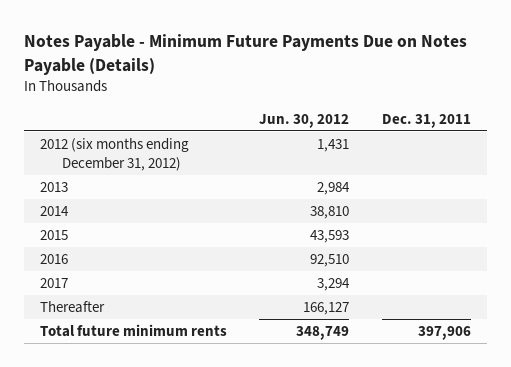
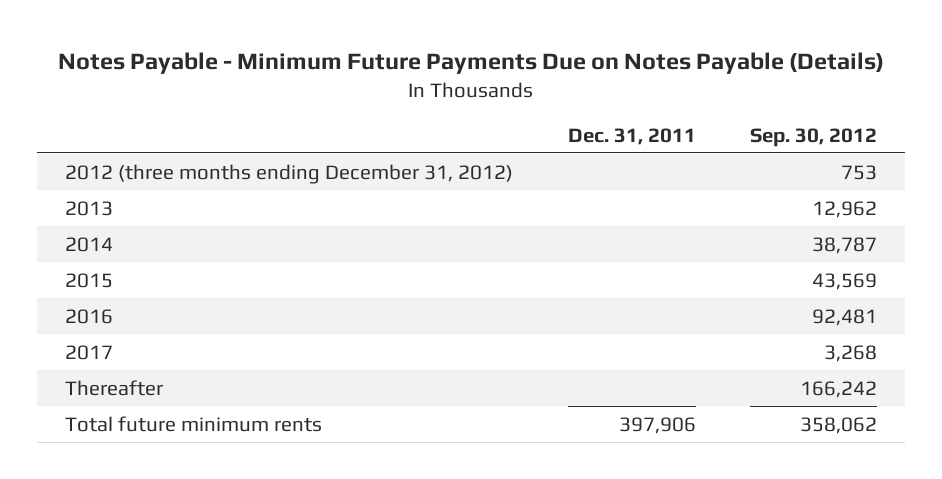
- | Jun. 30, 2012 | Dec. 31, 2011
+ | Dec. 31, 2011 | Sep. 30, 2012
- 2012 (six months ending December 31, 2012) | 1,431 |
+ 2012 (three months ending December 31, 2012) | | 753

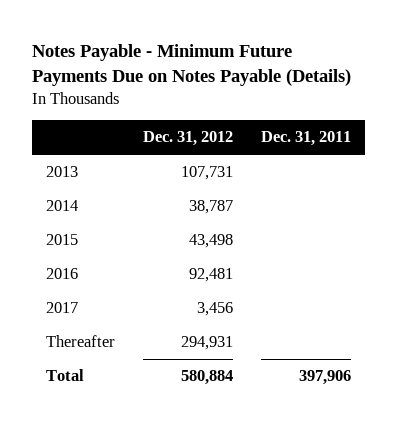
- | Dec. 31, 2011 | Sep. 30, 2012
+ | Dec. 31, 2012 | Dec. 31, 2011
- 2012 (three months ending December 31, 2012) | | 753
- Total future minimum rents | 397,906 | 358,062
+ Total | 580,884 | 397,906

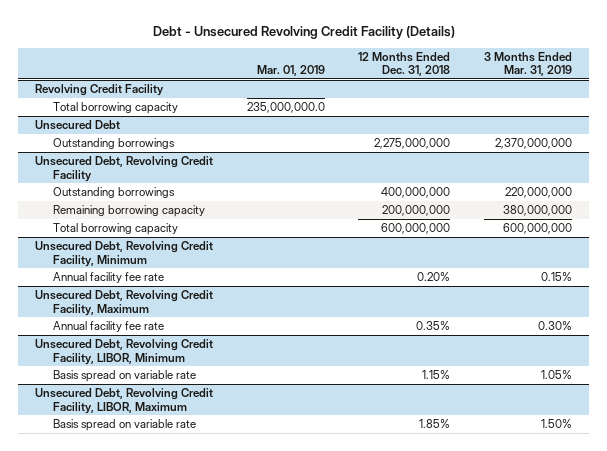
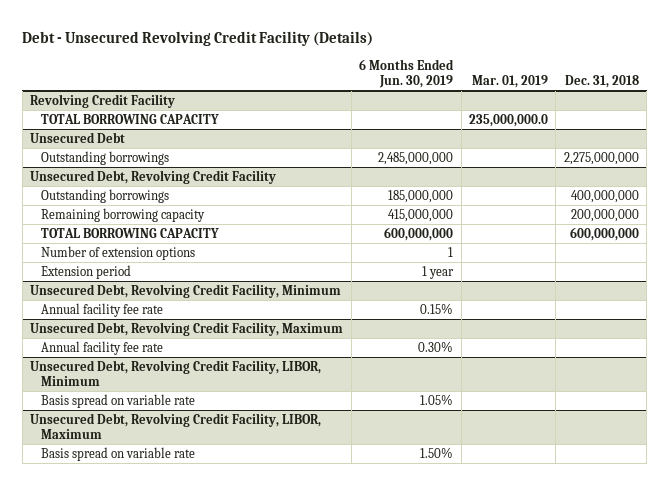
- | Mar. 01, 2019 | 12 Months Ended Dec. 31, 2018 | 3 Months Ended Mar. 31, 2019
+ | 6 Months Ended Jun. 30, 2019 | Mar. 01, 2019 | Dec. 31, 2018
@ Revolving Credit Facility
- Total borrowing capacity | 235,000,000.0 | |
+ TOTAL BORROWING CAPACITY | | 235,000,000.0 |
@ Unsecured Debt, Revolving Credit Facility
- Total borrowing capacity | | 600,000,000 | 600,000,000
+ TOTAL BORROWING CAPACITY | 600,000,000 | | 600,000,000
+ Number of extension options | 1 | |
+ Extension period | 1 year | |

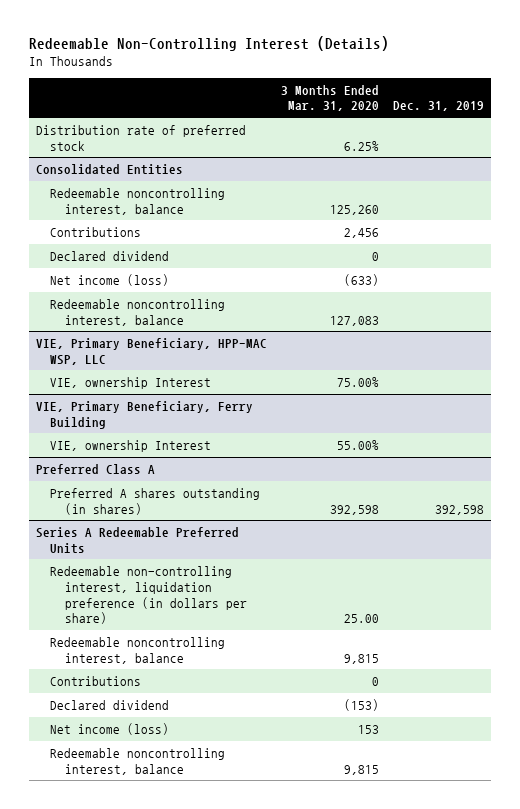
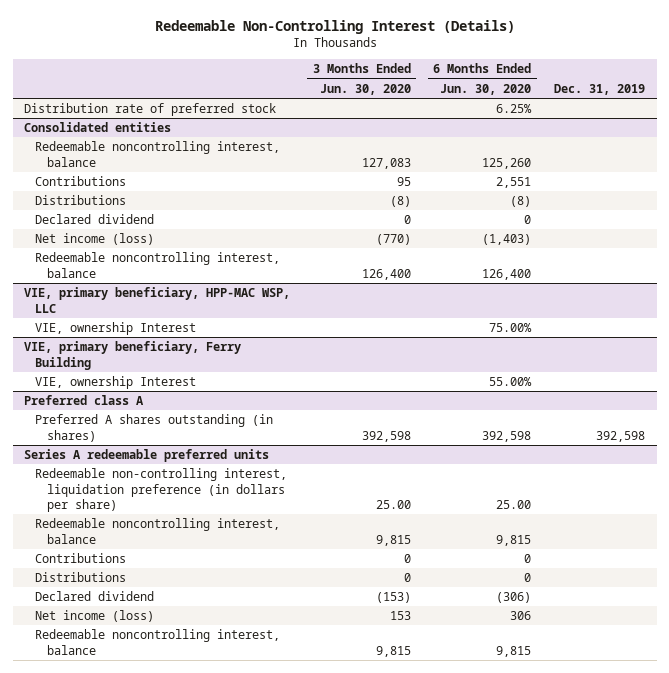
- | 3 Months Ended Mar. 31, 2020 | Dec. 31, 2019
+ | 3 Months Ended Jun. 30, 2020 | 6 Months Ended Jun. 30, 2020 | Dec. 31, 2019
- Consolidated Entities
+ Consolidated entities
+ Distributions | (8) | (8) |
- VIE, Primary Beneficiary, HPP-MAC WSP, LLC
+ VIE, primary beneficiary, HPP-MAC WSP, LLC
- VIE, Primary Beneficiary, Ferry Building
+ VIE, primary beneficiary, Ferry Building
- Preferred Class A
+ Preferred class A
- Series A Redeemable Preferred Units
+ Series A redeemable preferred units
+ Distributions | 0 | 0 |

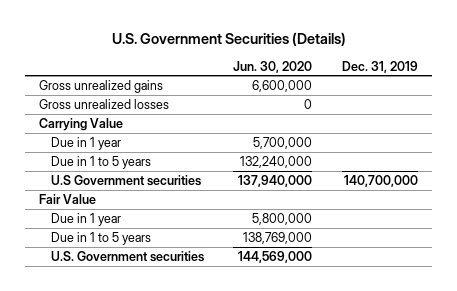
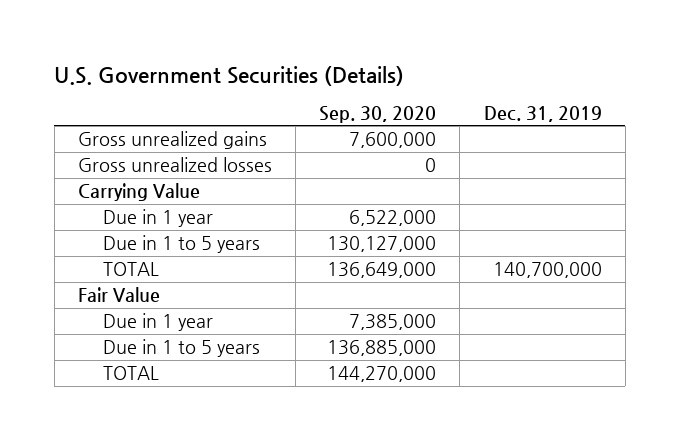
- | Jun. 30, 2020 | Dec. 31, 2019
+ | Sep. 30, 2020 | Dec. 31, 2019
- U.S Government securities | 137,940,000 | 140,700,000
+ TOTAL | 136,649,000 | 140,700,000
- U.S. Government securities | 144,569,000 |
+ TOTAL | 144,270,000 |

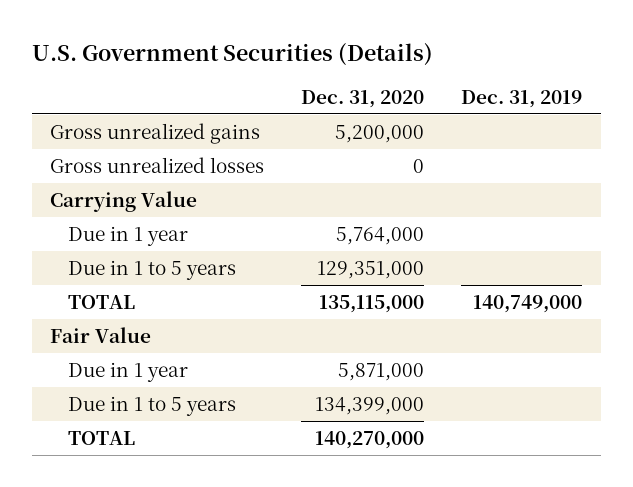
- | Sep. 30, 2020 | Dec. 31, 2019
+ | Dec. 31, 2020 | Dec. 31, 2019
- TOTAL | 136,649,000 | 140,700,000
+ TOTAL | 135,115,000 | 140,749,000

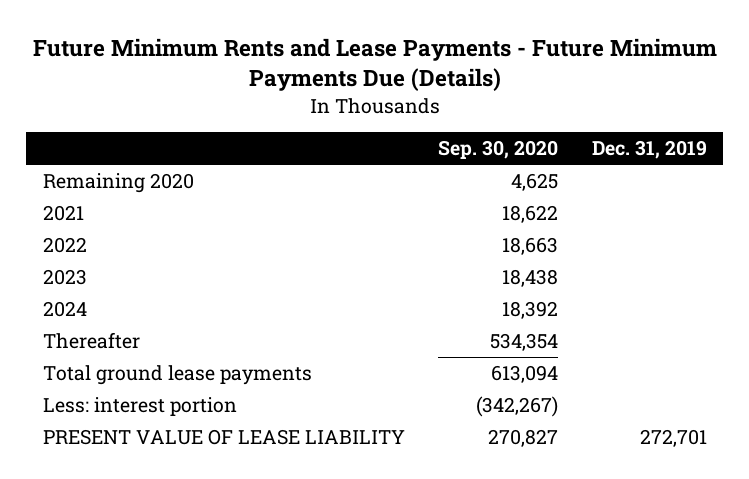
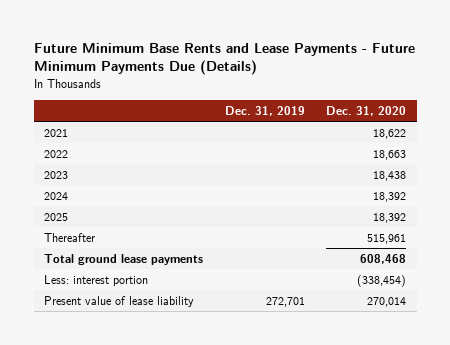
- Future Minimum Rents and Lease Payments - Future Minimum Payments Due (Details)
+ Future Minimum Base Rents and Lease Payments - Future Minimum Payments Due (Details)
- | Sep. 30, 2020 | Dec. 31, 2019
+ | Dec. 31, 2019 | Dec. 31, 2020
- Remaining 2020 | 4,625 |
+ 2025 | | 18,392
- PRESENT VALUE OF LEASE LIABILITY | 270,827 | 272,701
+ Present value of lease liability | 272,701 | 270,014

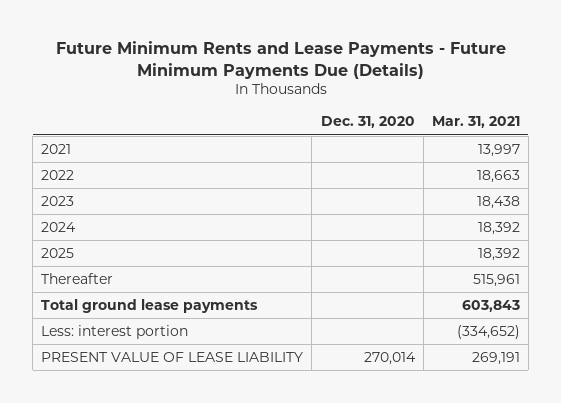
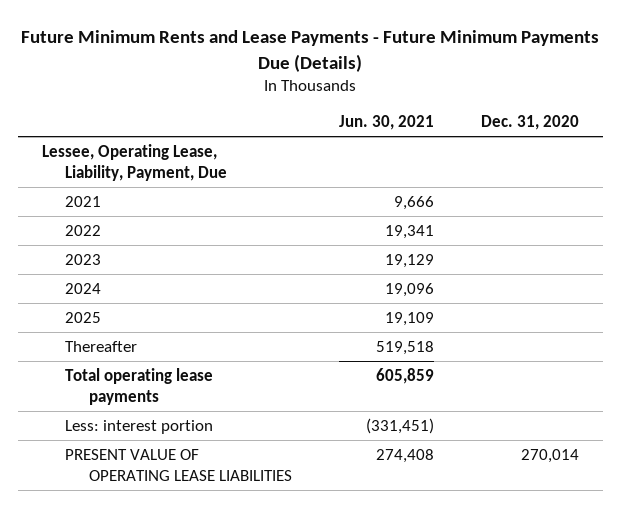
- | Dec. 31, 2020 | Mar. 31, 2021
+ | Jun. 30, 2021 | Dec. 31, 2020
+ Lessee, Operating Lease, Liability, Payment, Due
- Total ground lease payments | | 603,843
+ Total operating lease payments | 605,859 |
- PRESENT VALUE OF LEASE LIABILITY | 270,014 | 269,191
+ PRESENT VALUE OF OPERATING LEASE LIABILITIES | 274,408 | 270,014

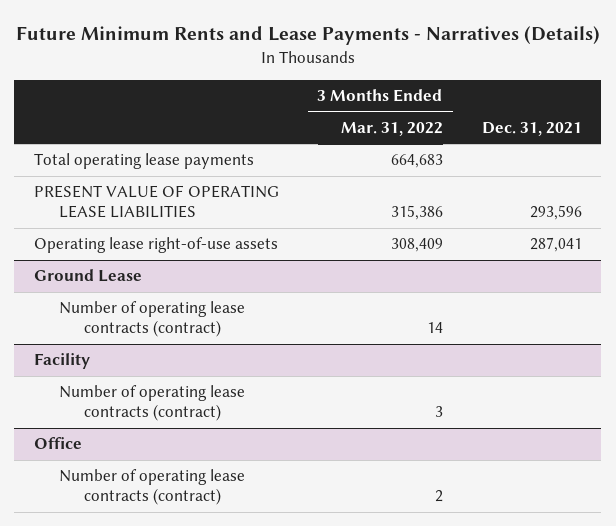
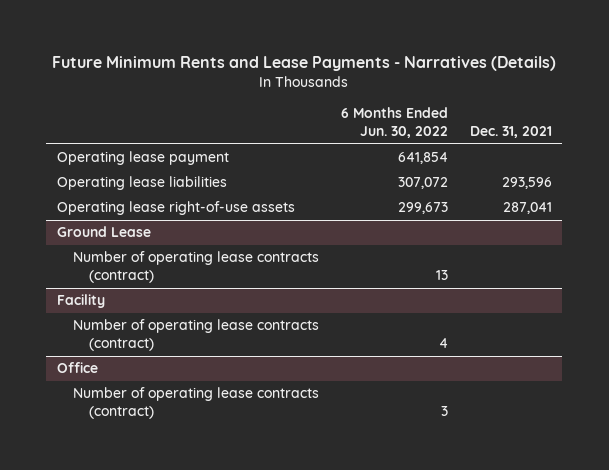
- | 3 Months Ended Mar. 31, 2022 | Dec. 31, 2021
+ | 6 Months Ended Jun. 30, 2022 | Dec. 31, 2021
- Total operating lease payments | 664,683 |
- PRESENT VALUE OF OPERATING LEASE LIABILITIES | 315,386 | 293,596
+ Operating lease payment | 641,854 |
+ Operating lease liabilities | 307,072 | 293,596

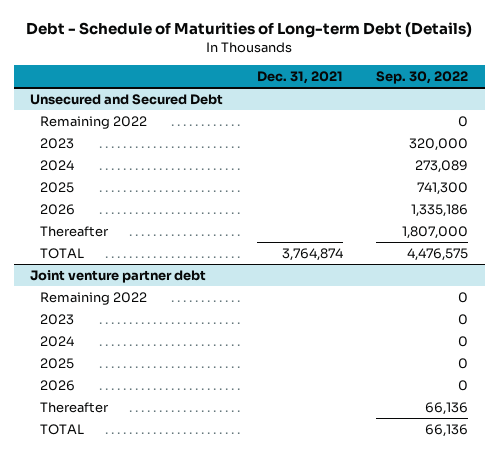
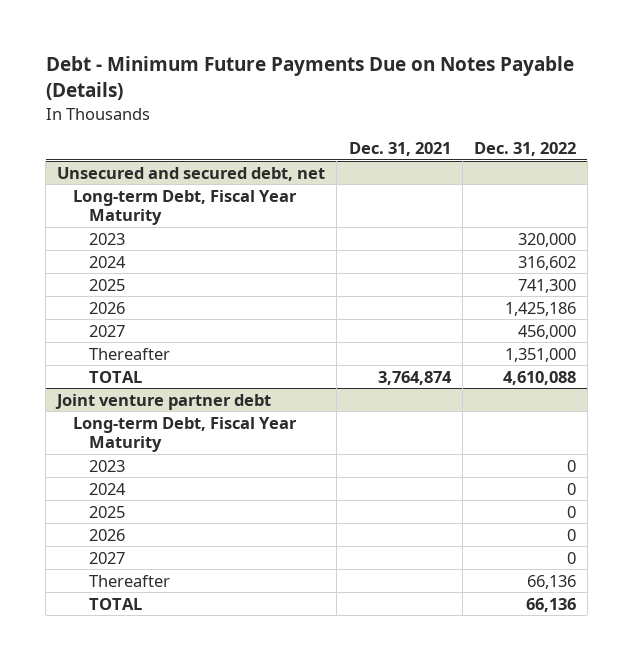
- Debt - Schedule of Maturities of Long-term Debt (Details)
+ Debt - Minimum Future Payments Due on Notes Payable (Details)
- | Dec. 31, 2021 | Sep. 30, 2022
+ | Dec. 31, 2021 | Dec. 31, 2022
- Unsecured and Secured Debt
- Remaining 2022 | | 0
+ Unsecured and secured debt, net
+ Long-term Debt, Fiscal Year Maturity
+ 2027 | | 456,000
@ Joint venture partner debt
- Remaining 2022 | | 0
+ Long-term Debt, Fiscal Year Maturity
+ 2027 | | 0

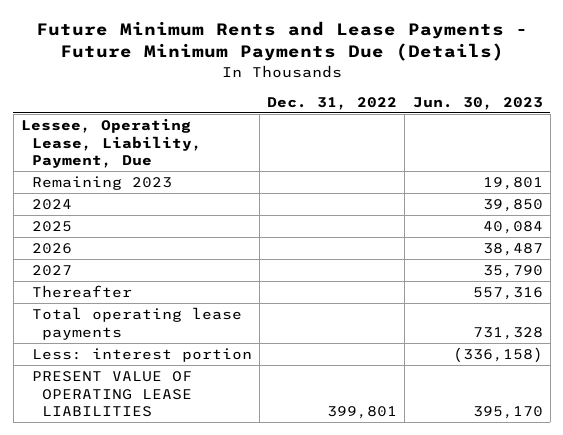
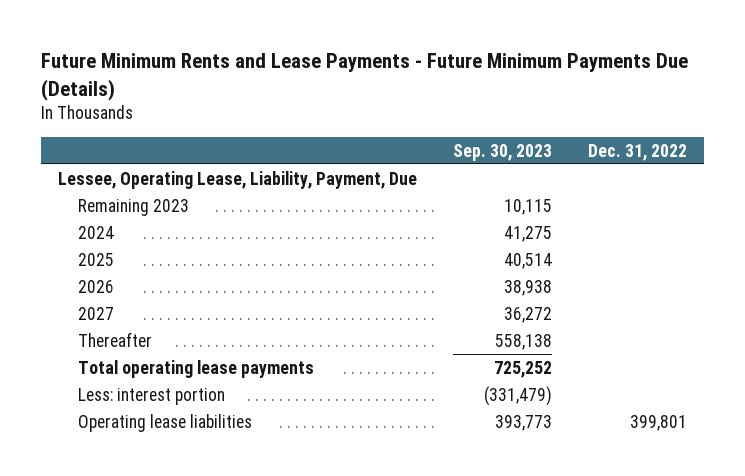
- | Dec. 31, 2022 | Jun. 30, 2023
+ | Sep. 30, 2023 | Dec. 31, 2022
- PRESENT VALUE OF OPERATING LEASE LIABILITIES | 399,801 | 395,170
+ Operating lease liabilities | 393,773 | 399,801

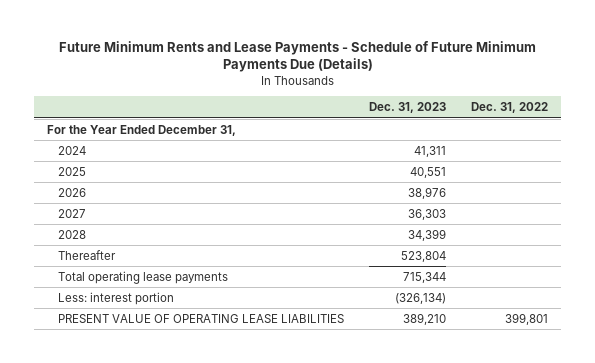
- Future Minimum Rents and Lease Payments - Future Minimum Payments Due (Details)
+ Future Minimum Rents and Lease Payments - Schedule of Future Minimum Payments Due (Details)
- | Sep. 30, 2023 | Dec. 31, 2022
+ | Dec. 31, 2023 | Dec. 31, 2022
- Lessee, Operating Lease, Liability, Payment, Due
- Remaining 2023 | 10,115 |
+ For the Year Ended December 31,
+ 2028 | 34,399 |
- Operating lease liabilities | 393,773 | 399,801
+ PRESENT VALUE OF OPERATING LEASE LIABILITIES | 389,210 | 399,801

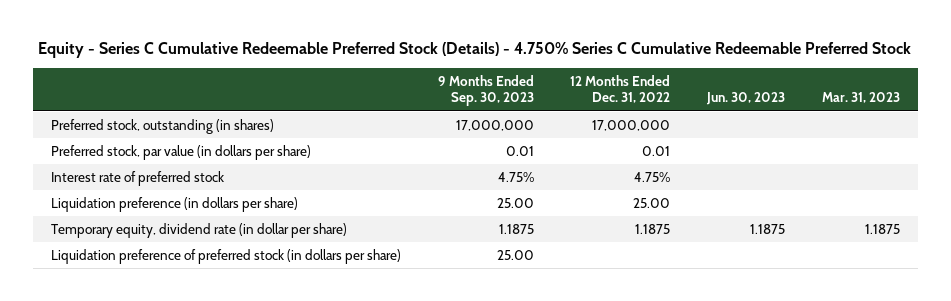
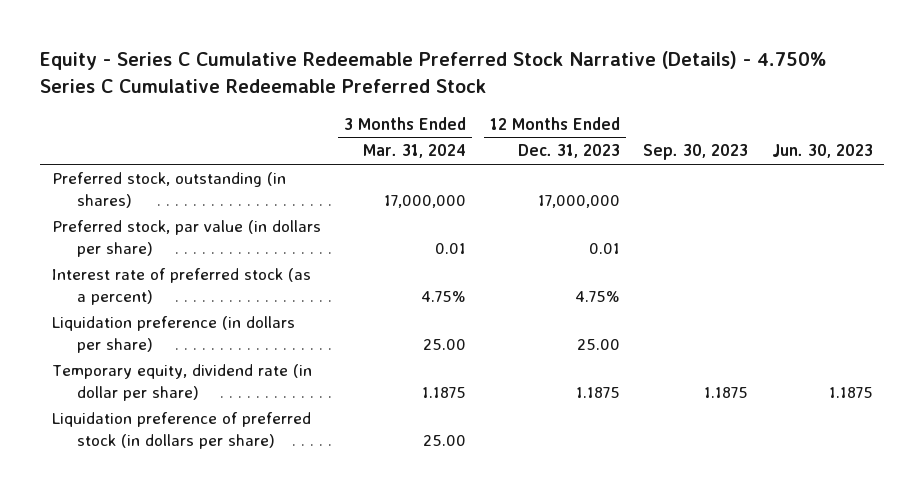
- Equity - Series C Cumulative Redeemable Preferred Stock (Details) - 4.750% Series C Cumulative Redeemable Preferred Stock
+ Equity - Series C Cumulative Redeemable Preferred Stock Narrative (Details) - 4.750% Series C Cumulative Redeemable Preferred Stock
- | 9 Months Ended Sep. 30, 2023 | 12 Months Ended Dec. 31, 2022 | Jun. 30, 2023 | Mar. 31, 2023
+ | 3 Months Ended Mar. 31, 2024 | 12 Months Ended Dec. 31, 2023 | Sep. 30, 2023 | Jun. 30, 2023
- Interest rate of preferred stock | 4.75% | 4.75% | |
+ Interest rate of preferred stock (as a percent) | 4.75% | 4.75% | |

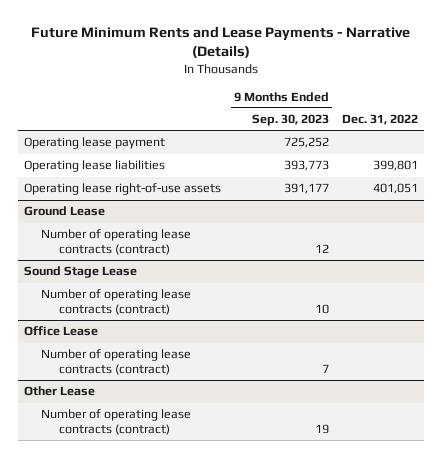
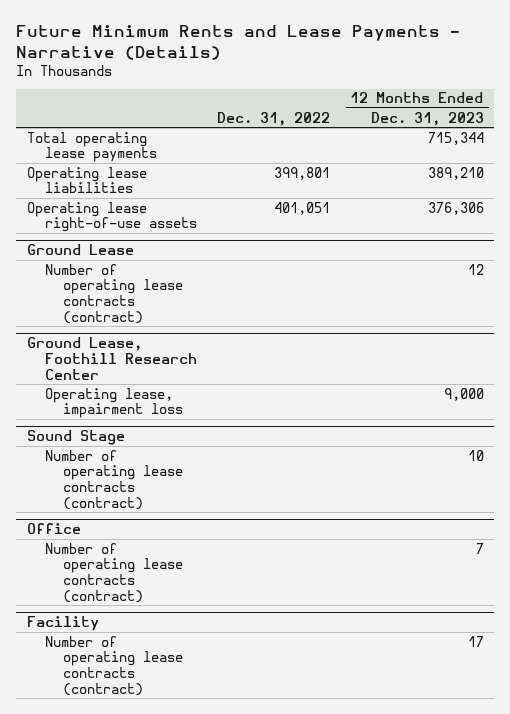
- | 9 Months Ended Sep. 30, 2023 | Dec. 31, 2022
+ | Dec. 31, 2022 | 12 Months Ended Dec. 31, 2023
- Operating lease payment | 725,252 |
+ Total operating lease payments | | 715,344
- Sound Stage Lease
+ Ground Lease, Foothill Research Center
+ Operating lease, impairment loss | | 9,000
+ Sound Stage
- Office Lease
+ Office
- Other Lease
+ Facility

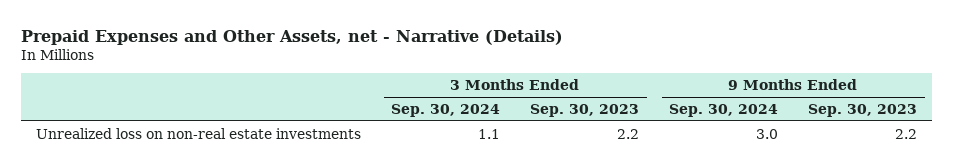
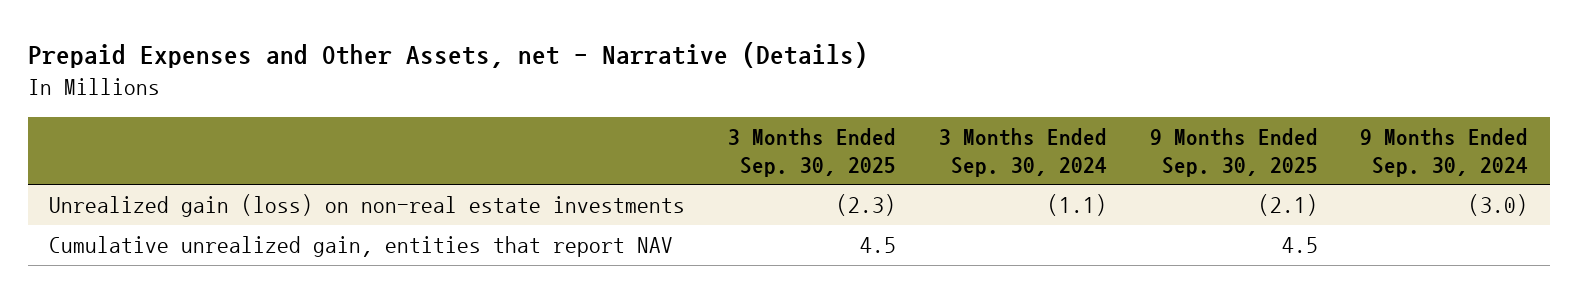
- | 3 Months Ended Sep. 30, 2024 | 3 Months Ended Sep. 30, 2023 | 9 Months Ended Sep. 30, 2024 | 9 Months Ended Sep. 30, 2023
+ | 3 Months Ended Sep. 30, 2025 | 3 Months Ended Sep. 30, 2024 | 9 Months Ended Sep. 30, 2025 | 9 Months Ended Sep. 30, 2024
- Unrealized loss on non-real estate investments | 1.1 | 2.2 | 3.0 | 2.2
+ Unrealized gain (loss) on non-real estate investments | (2.3) | (1.1) | (2.1) | (3.0)
+ Cumulative unrealized gain, entities that report NAV | 4.5 | | 4.5 |

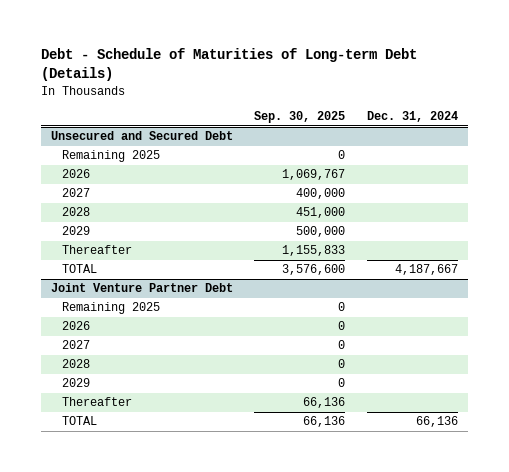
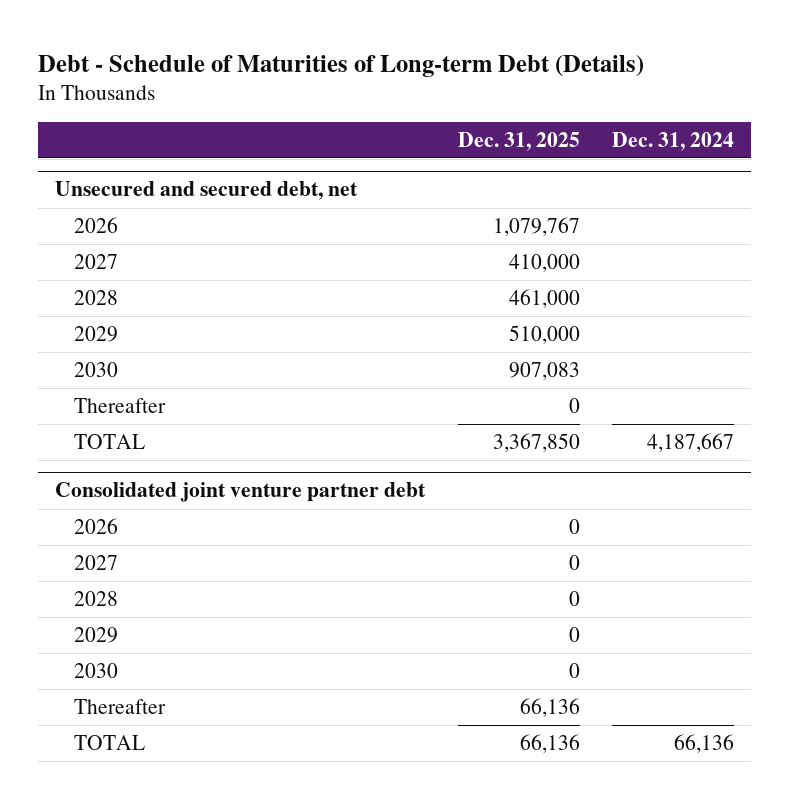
- | Sep. 30, 2025 | Dec. 31, 2024
+ | Dec. 31, 2025 | Dec. 31, 2024
- Unsecured and Secured Debt
- Remaining 2025 | 0 |
+ Unsecured and secured debt, net
+ 2030 | 907,083 |
- Joint Venture Partner Debt
- Remaining 2025 | 0 |
+ Consolidated joint venture partner debt
+ 2030 | 0 |

